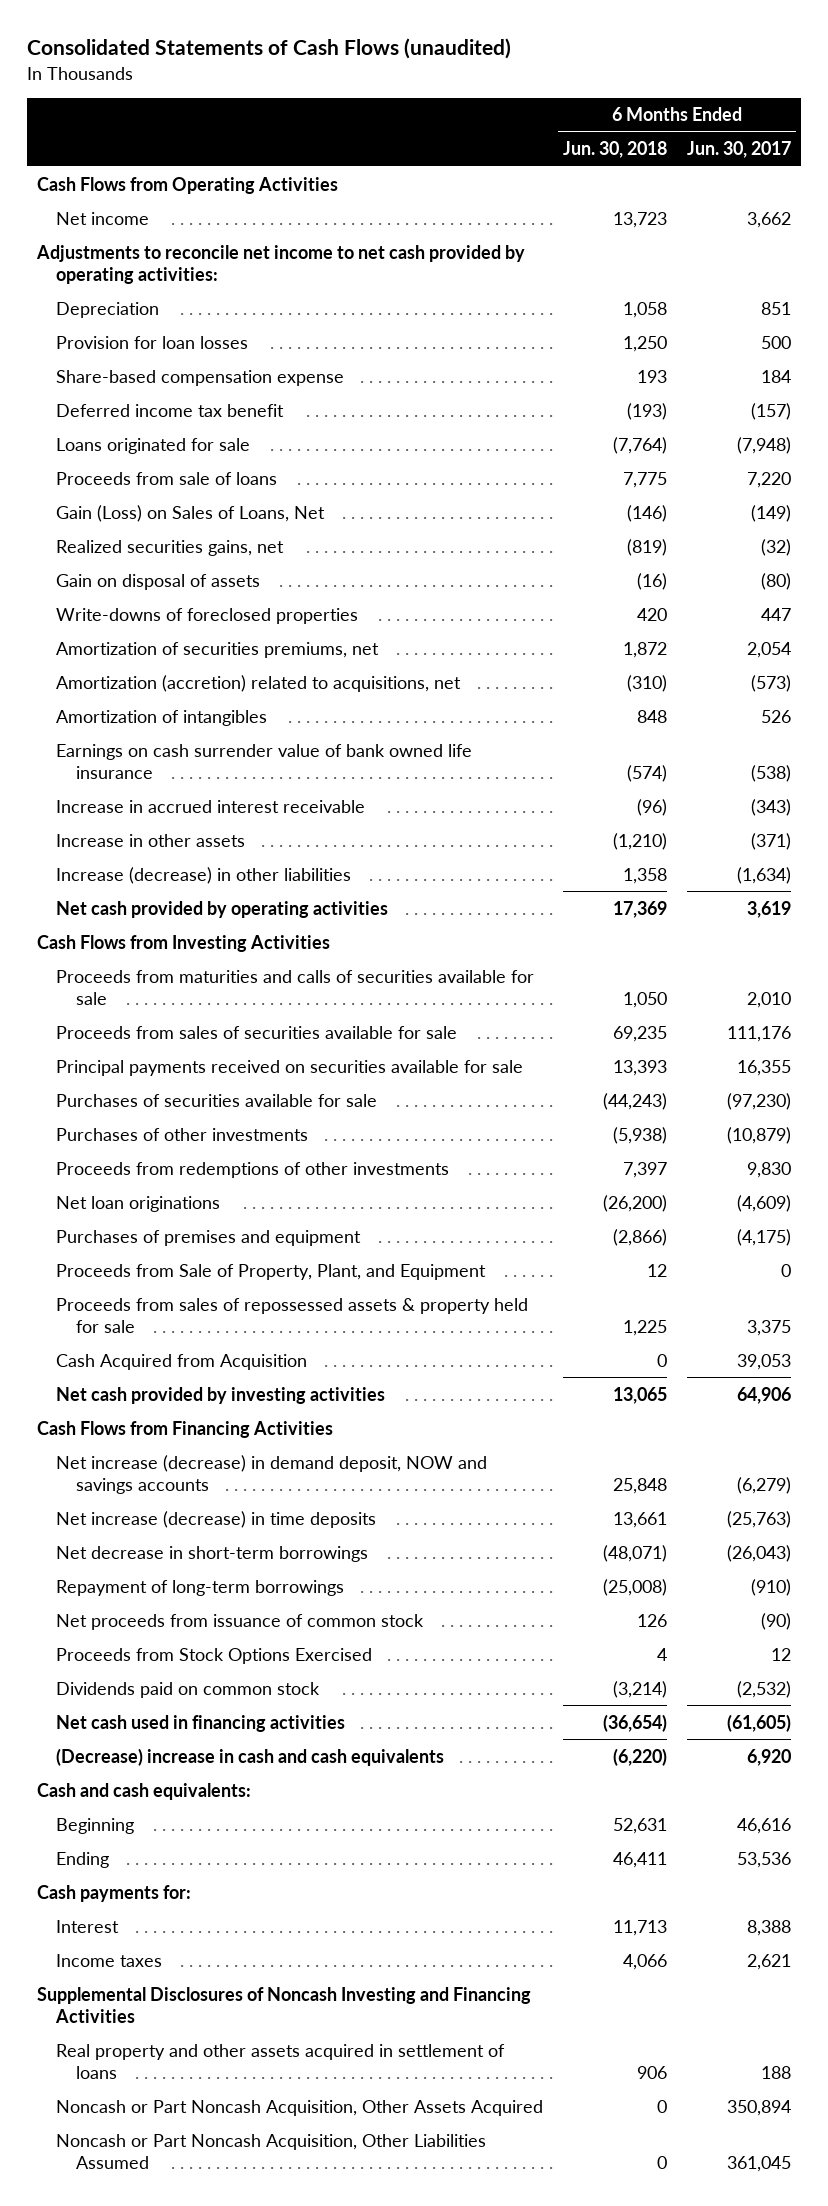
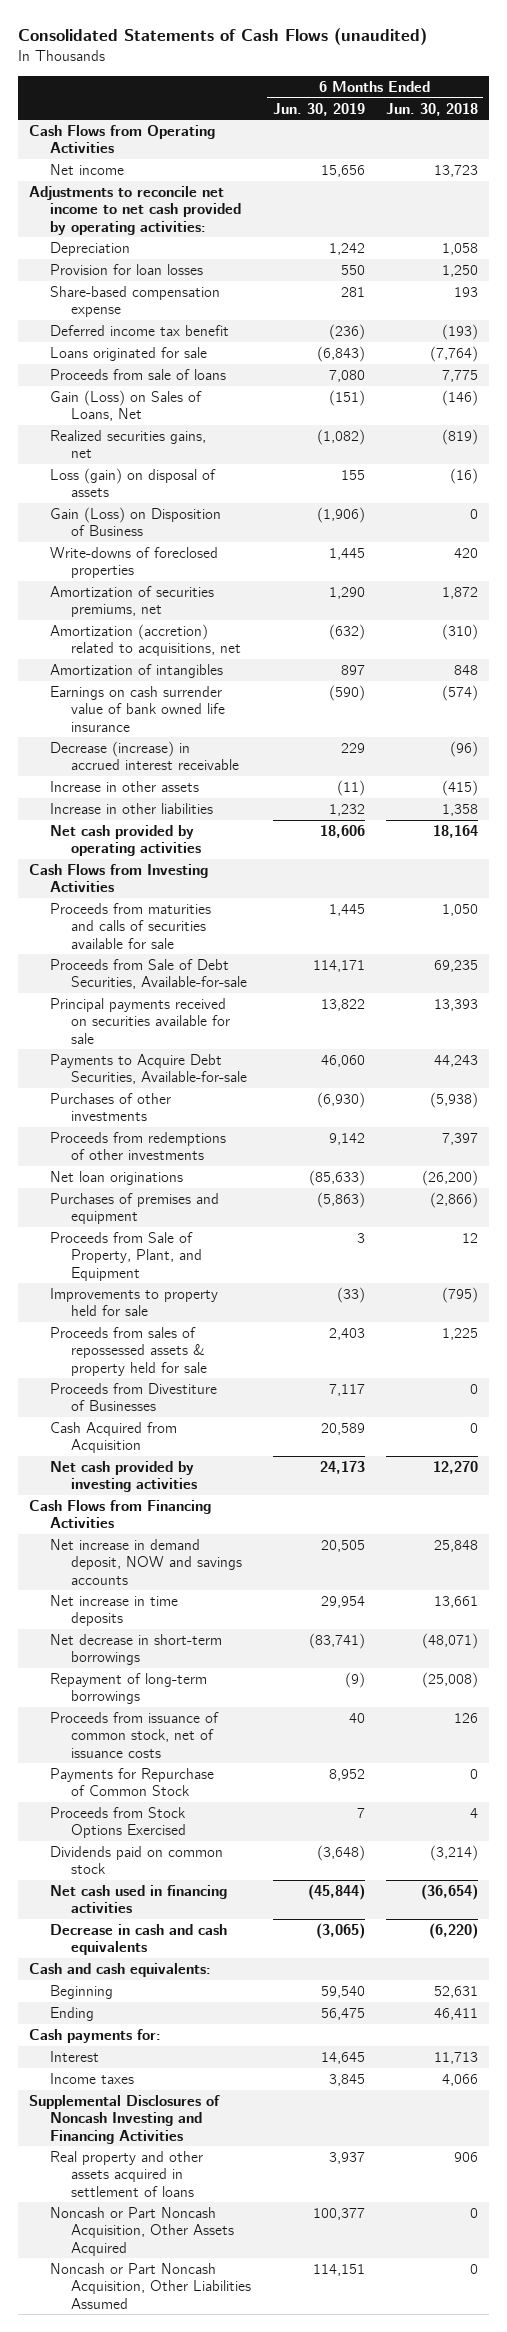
- | 6 Months Ended Jun. 30, 2018 | 6 Months Ended Jun. 30, 2017
+ | 6 Months Ended Jun. 30, 2019 | 6 Months Ended Jun. 30, 2018
- Gain on disposal of assets | (16) | (80)
+ Loss (gain) on disposal of assets | 155 | (16)
+ Gain (Loss) on Disposition of Business | (1,906) | 0
- Increase in accrued interest receivable | (96) | (343)
- Increase in other assets | (1,210) | (371)
- Increase (decrease) in other liabilities | 1,358 | (1,634)
- Net cash provided by operating activities | 17,369 | 3,619
+ Decrease (increase) in accrued interest receivable | 229 | (96)
+ Increase in other assets | (11) | (415)
+ Increase in other liabilities | 1,232 | 1,358
+ Net cash provided by operating activities | 18,606 | 18,164
- Proceeds from sales of securities available for sale | 69,235 | 111,176
+ Proceeds from Sale of Debt Securities, Available-for-sale | 114,171 | 69,235
- Purchases of securities available for sale | (44,243) | (97,230)
+ Payments to Acquire Debt Securities, Available-for-sale | 46,060 | 44,243
+ Improvements to property held for sale | (33) | (795)
+ Proceeds from Divestiture of Businesses | 7,117 | 0
- Net cash provided by investing activities | 13,065 | 64,906
+ Net cash provided by investing activities | 24,173 | 12,270
- Net increase (decrease) in demand deposit, NOW and savings accounts | 25,848 | (6,279)
- Net increase (decrease) in time deposits | 13,661 | (25,763)
+ Net increase in demand deposit, NOW and savings accounts | 20,505 | 25,848
+ Net increase in time deposits | 29,954 | 13,661
- Net proceeds from issuance of common stock | 126 | (90)
+ Proceeds from issuance of common stock, net of issuance costs | 40 | 126
+ Payments for Repurchase of Common Stock | 8,952 | 0
- (Decrease) increase in cash and cash equivalents | (6,220) | 6,920
+ Decrease in cash and cash equivalents | (3,065) | (6,220)

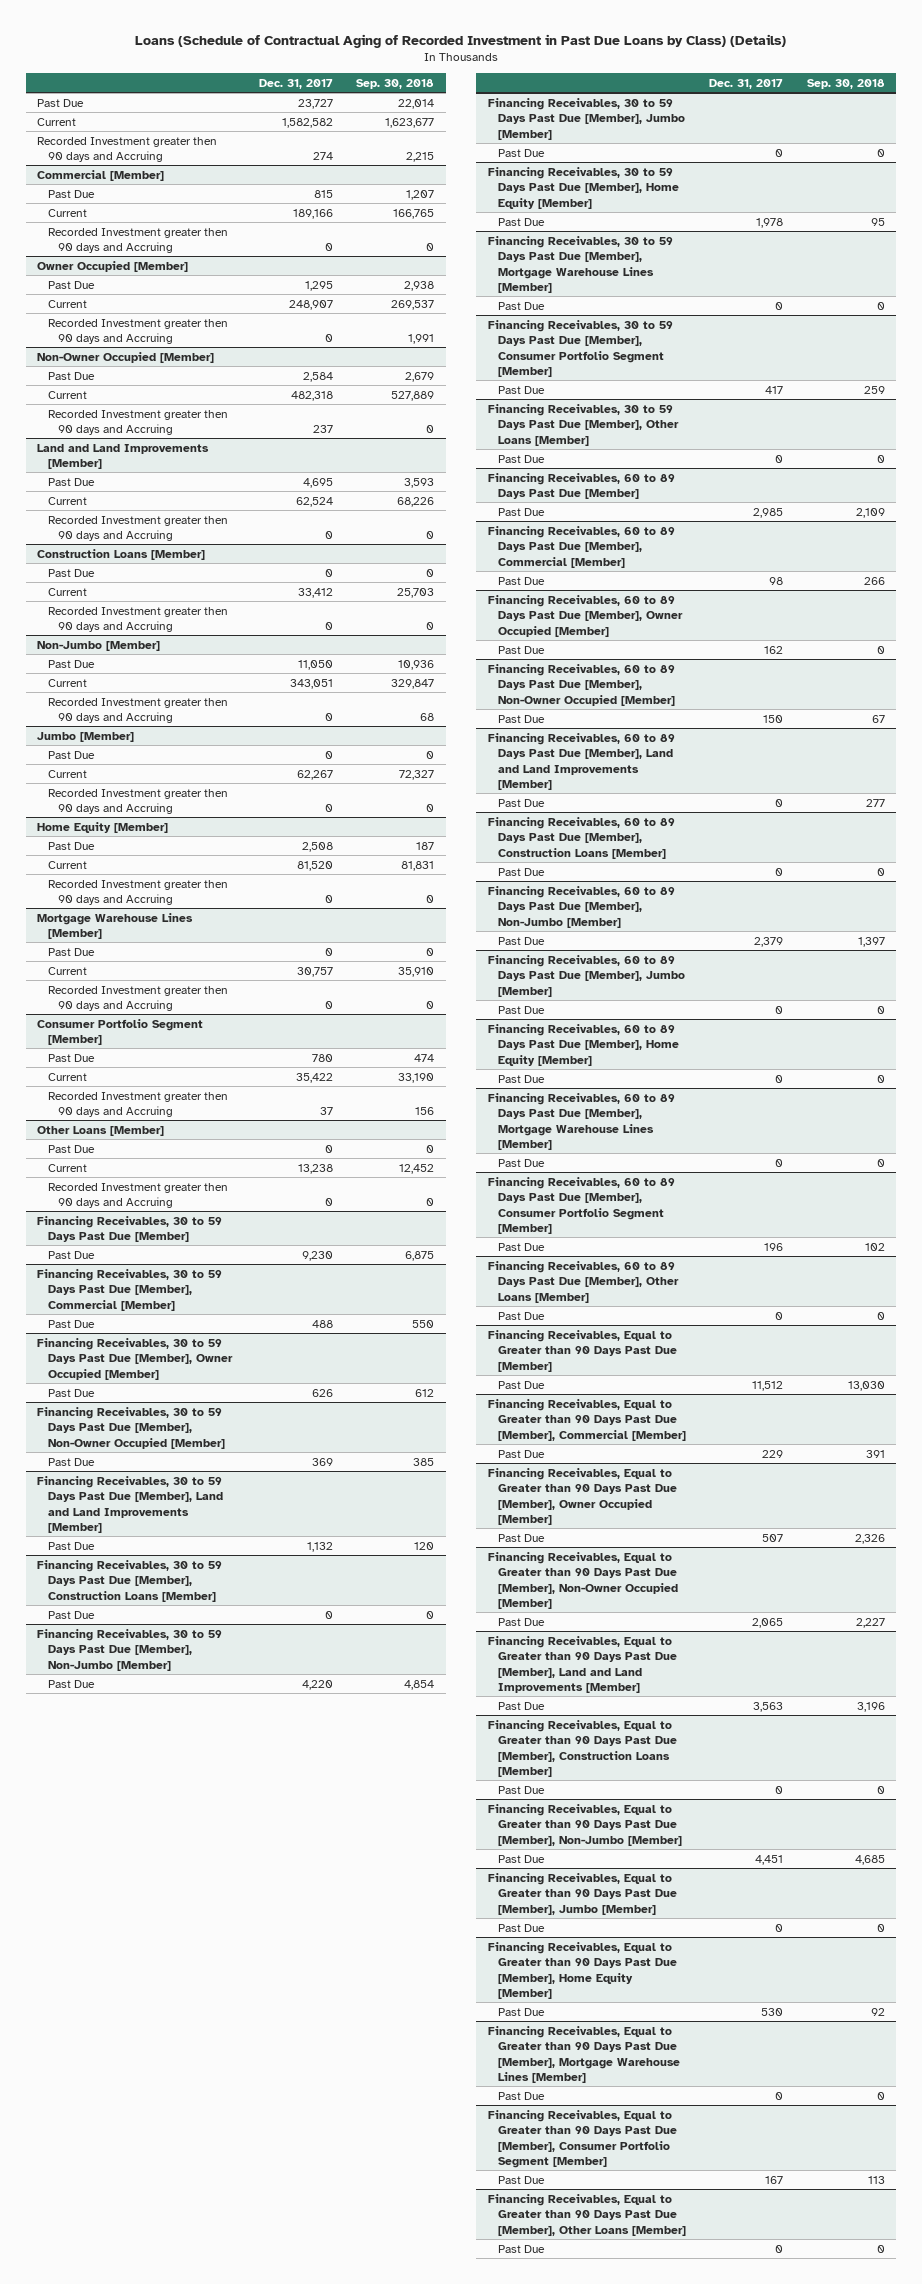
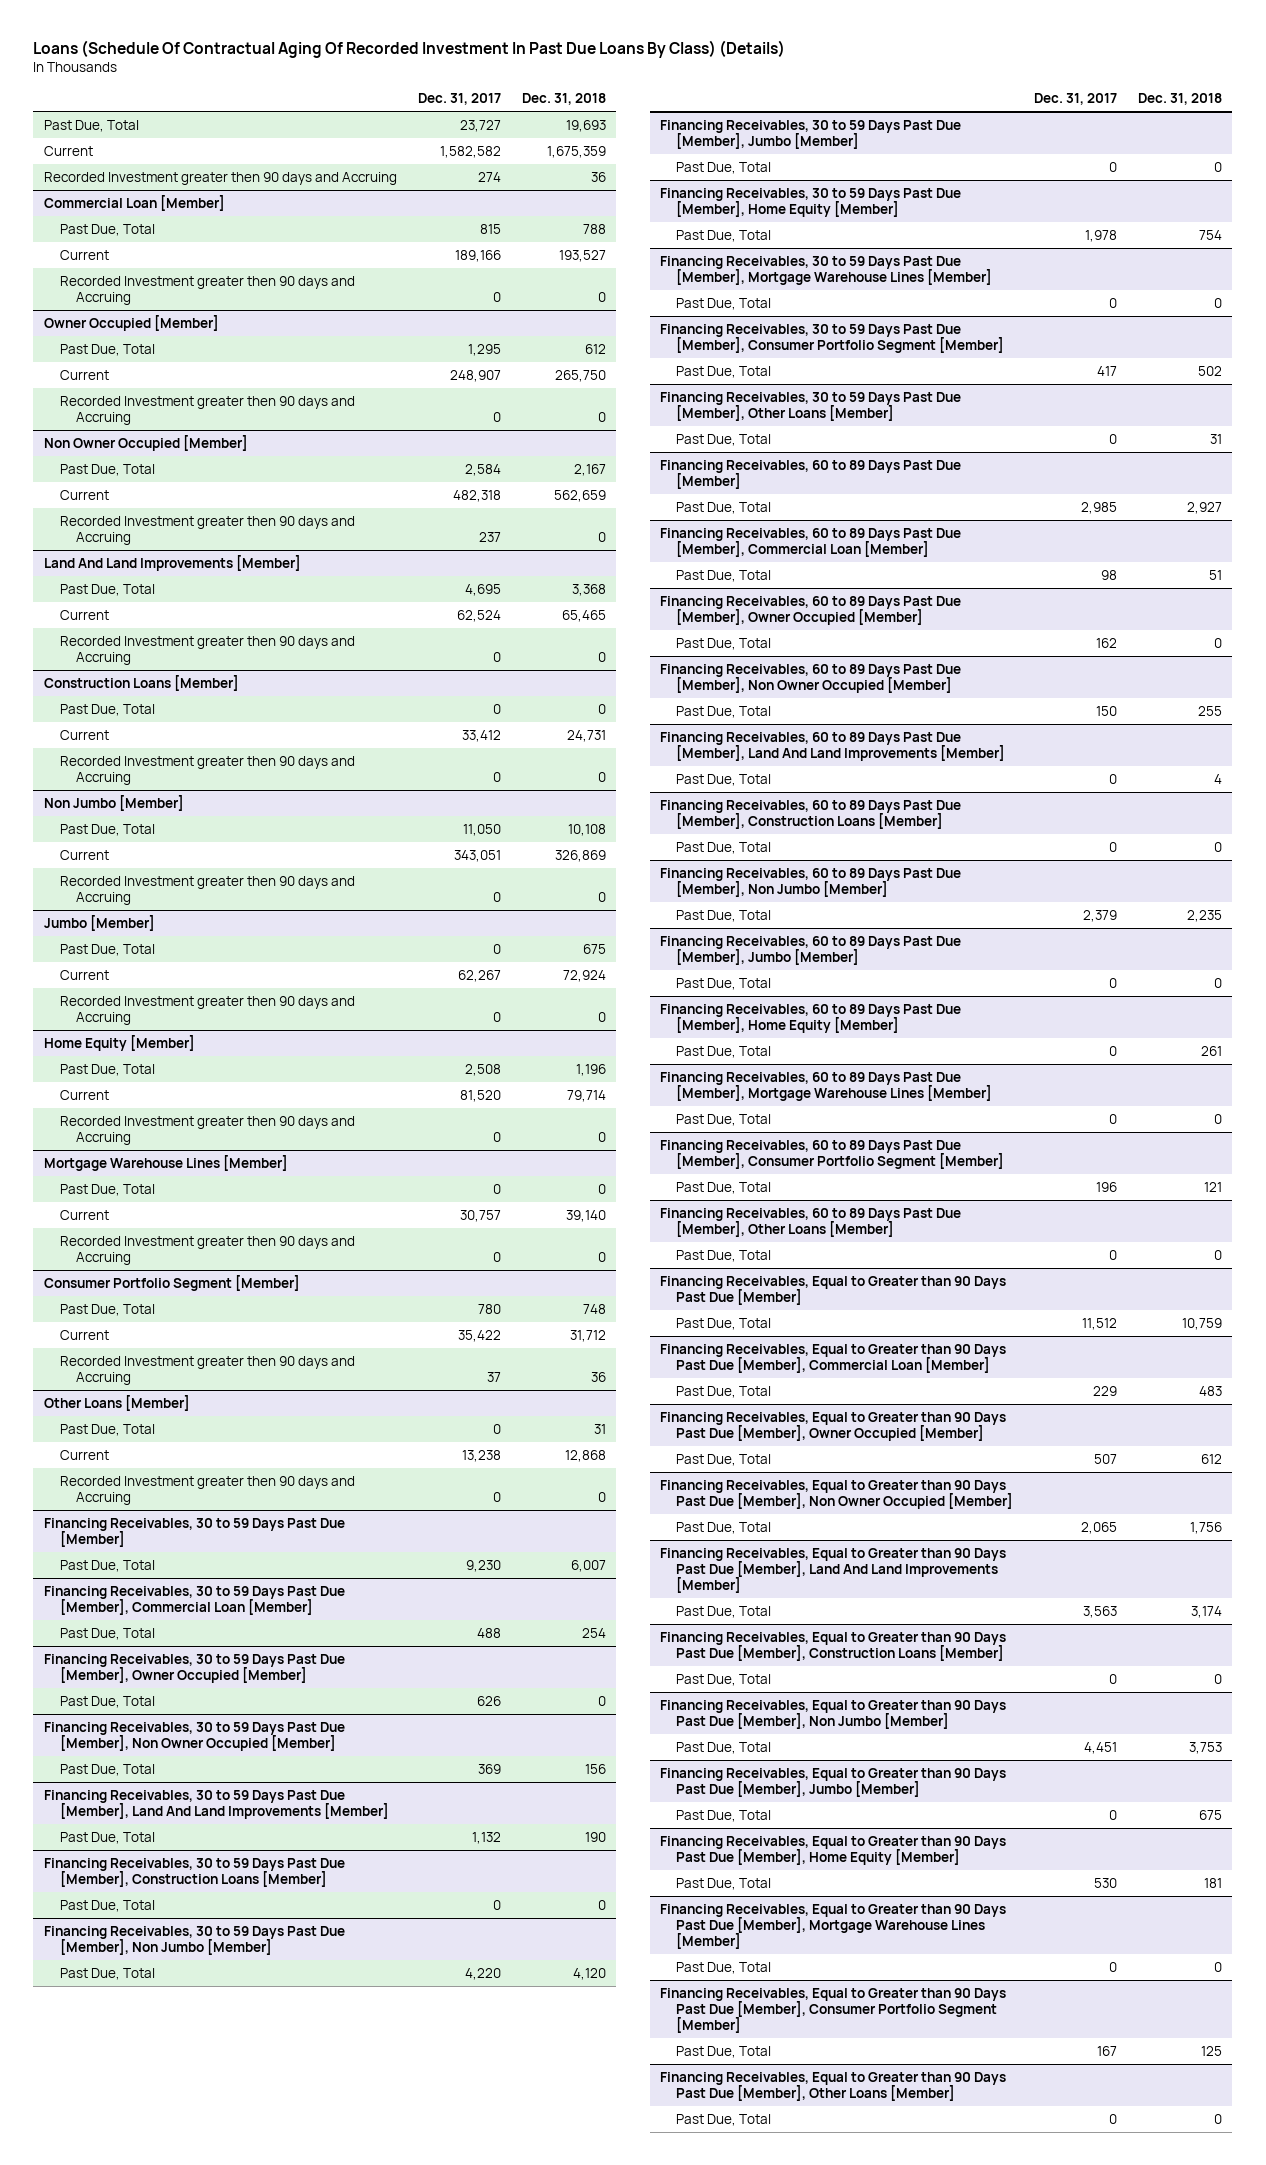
- Loans (Schedule of Contractual Aging of Recorded Investment in Past Due Loans by Class) (Details)
+ Loans (Schedule Of Contractual Aging Of Recorded Investment In Past Due Loans By Class) (Details)
- | Dec. 31, 2017 | Sep. 30, 2018
+ | Dec. 31, 2017 | Dec. 31, 2018
- Past Due | 23,727 | 22,014
+ Past Due, Total | 23,727 | 19,693
- Commercial [Member]
- Past Due | 815 | 1,207
+ Commercial Loan [Member]
+ Past Due, Total | 815 | 788
@ Owner Occupied [Member]
- Past Due | 1,295 | 2,938
+ Past Due, Total | 1,295 | 612
- Non-Owner Occupied [Member]
- Past Due | 2,584 | 2,679
+ Non Owner Occupied [Member]
+ Past Due, Total | 2,584 | 2,167
- Land and Land Improvements [Member]
- Past Due | 4,695 | 3,593
+ Land And Land Improvements [Member]
+ Past Due, Total | 4,695 | 3,368
@ Construction Loans [Member]
- Past Due | 0 | 0
+ Past Due, Total | 0 | 0
- Non-Jumbo [Member]
- Past Due | 11,050 | 10,936
+ Non Jumbo [Member]
+ Past Due, Total | 11,050 | 10,108
@ Jumbo [Member]
- Past Due | 0 | 0
+ Past Due, Total | 0 | 675
@ Home Equity [Member]
- Past Due | 2,508 | 187
+ Past Due, Total | 2,508 | 1,196
@ Mortgage Warehouse Lines [Member]
- Past Due | 0 | 0
+ Past Due, Total | 0 | 0
@ Consumer Portfolio Segment [Member]
- Past Due | 780 | 474
+ Past Due, Total | 780 | 748
@ Other Loans [Member]
- Past Due | 0 | 0
+ Past Due, Total | 0 | 31
@ Financing Receivables, 30 to 59 Days Past Due [Member]
- Past Due | 9,230 | 6,875
- Financing Receivables, 30 to 59 Days Past Due [Member], Commercial [Member]
- Past Due | 488 | 550
@ Financing Receivables, 30 to 59 Days Past Due [Member]
+ Past Due, Total | 9,230 | 6,007
+ Financing Receivables, 30 to 59 Days Past Due [Member], Commercial Loan [Member]
+ Past Due, Total | 488 | 254
@ Financing Receivables, 30 to 59 Days Past Due [Member], Owner Occupied [Member]
- Past Due | 626 | 612
- Financing Receivables, 30 to 59 Days Past Due [Member], Non-Owner Occupied [Member]
- Past Due | 369 | 385
- Financing Receivables, 30 to 59 Days Past Due [Member], Land and Land Improvements [Member]
- Past Due | 1,132 | 120
@ Financing Receivables, 30 to 59 Days Past Due [Member], Owner Occupied [Member]
+ Past Due, Total | 626 | 0
+ Financing Receivables, 30 to 59 Days Past Due [Member], Non Owner Occupied [Member]
+ Past Due, Total | 369 | 156
+ Financing Receivables, 30 to 59 Days Past Due [Member], Land And Land Improvements [Member]
+ Past Due, Total | 1,132 | 190
@ Financing Receivables, 30 to 59 Days Past Due [Member], Construction Loans [Member]
- Past Due | 0 | 0
- Financing Receivables, 30 to 59 Days Past Due [Member], Non-Jumbo [Member]
- Past Due | 4,220 | 4,854
@ Financing Receivables, 30 to 59 Days Past Due [Member], Construction Loans [Member]
+ Past Due, Total | 0 | 0
+ Financing Receivables, 30 to 59 Days Past Due [Member], Non Jumbo [Member]
+ Past Due, Total | 4,220 | 4,120
@ Financing Receivables, 30 to 59 Days Past Due [Member], Jumbo [Member]
- Past Due | 0 | 0
+ Past Due, Total | 0 | 0
@ Financing Receivables, 30 to 59 Days Past Due [Member], Home Equity [Member]
- Past Due | 1,978 | 95
+ Past Due, Total | 1,978 | 754
@ Financing Receivables, 30 to 59 Days Past Due [Member], Mortgage Warehouse Lines [Member]
- Past Due | 0 | 0
+ Past Due, Total | 0 | 0
@ Financing Receivables, 30 to 59 Days Past Due [Member], Consumer Portfolio Segment [Member]
- Past Due | 417 | 259
+ Past Due, Total | 417 | 502
@ Financing Receivables, 30 to 59 Days Past Due [Member], Other Loans [Member]
- Past Due | 0 | 0
+ Past Due, Total | 0 | 31
@ Financing Receivables, 60 to 89 Days Past Due [Member]
- Past Due | 2,985 | 2,109
- Financing Receivables, 60 to 89 Days Past Due [Member], Commercial [Member]
- Past Due | 98 | 266
@ Financing Receivables, 60 to 89 Days Past Due [Member]
+ Past Due, Total | 2,985 | 2,927
+ Financing Receivables, 60 to 89 Days Past Due [Member], Commercial Loan [Member]
+ Past Due, Total | 98 | 51
@ Financing Receivables, 60 to 89 Days Past Due [Member], Owner Occupied [Member]
- Past Due | 162 | 0
- Financing Receivables, 60 to 89 Days Past Due [Member], Non-Owner Occupied [Member]
- Past Due | 150 | 67
- Financing Receivables, 60 to 89 Days Past Due [Member], Land and Land Improvements [Member]
- Past Due | 0 | 277
@ Financing Receivables, 60 to 89 Days Past Due [Member], Owner Occupied [Member]
+ Past Due, Total | 162 | 0
+ Financing Receivables, 60 to 89 Days Past Due [Member], Non Owner Occupied [Member]
+ Past Due, Total | 150 | 255
+ Financing Receivables, 60 to 89 Days Past Due [Member], Land And Land Improvements [Member]
+ Past Due, Total | 0 | 4
@ Financing Receivables, 60 to 89 Days Past Due [Member], Construction Loans [Member]
- Past Due | 0 | 0
- Financing Receivables, 60 to 89 Days Past Due [Member], Non-Jumbo [Member]
- Past Due | 2,379 | 1,397
@ Financing Receivables, 60 to 89 Days Past Due [Member], Construction Loans [Member]
+ Past Due, Total | 0 | 0
+ Financing Receivables, 60 to 89 Days Past Due [Member], Non Jumbo [Member]
+ Past Due, Total | 2,379 | 2,235
@ Financing Receivables, 60 to 89 Days Past Due [Member], Jumbo [Member]
- Past Due | 0 | 0
+ Past Due, Total | 0 | 0
@ Financing Receivables, 60 to 89 Days Past Due [Member], Home Equity [Member]
- Past Due | 0 | 0
+ Past Due, Total | 0 | 261
@ Financing Receivables, 60 to 89 Days Past Due [Member], Mortgage Warehouse Lines [Member]
- Past Due | 0 | 0
+ Past Due, Total | 0 | 0
@ Financing Receivables, 60 to 89 Days Past Due [Member], Consumer Portfolio Segment [Member]
- Past Due | 196 | 102
+ Past Due, Total | 196 | 121
@ Financing Receivables, 60 to 89 Days Past Due [Member], Other Loans [Member]
- Past Due | 0 | 0
+ Past Due, Total | 0 | 0
@ Financing Receivables, Equal to Greater than 90 Days Past Due [Member]
- Past Due | 11,512 | 13,030
- Financing Receivables, Equal to Greater than 90 Days Past Due [Member], Commercial [Member]
- Past Due | 229 | 391
@ Financing Receivables, Equal to Greater than 90 Days Past Due [Member]
+ Past Due, Total | 11,512 | 10,759
+ Financing Receivables, Equal to Greater than 90 Days Past Due [Member], Commercial Loan [Member]
+ Past Due, Total | 229 | 483
@ Financing Receivables, Equal to Greater than 90 Days Past Due [Member], Owner Occupied [Member]
- Past Due | 507 | 2,326
- Financing Receivables, Equal to Greater than 90 Days Past Due [Member], Non-Owner Occupied [Member]
- Past Due | 2,065 | 2,227
- Financing Receivables, Equal to Greater than 90 Days Past Due [Member], Land and Land Improvements [Member]
- Past Due | 3,563 | 3,196
@ Financing Receivables, Equal to Greater than 90 Days Past Due [Member], Owner Occupied [Member]
+ Past Due, Total | 507 | 612
+ Financing Receivables, Equal to Greater than 90 Days Past Due [Member], Non Owner Occupied [Member]
+ Past Due, Total | 2,065 | 1,756
+ Financing Receivables, Equal to Greater than 90 Days Past Due [Member], Land And Land Improvements [Member]
+ Past Due, Total | 3,563 | 3,174
@ Financing Receivables, Equal to Greater than 90 Days Past Due [Member], Construction Loans [Member]
- Past Due | 0 | 0
- Financing Receivables, Equal to Greater than 90 Days Past Due [Member], Non-Jumbo [Member]
- Past Due | 4,451 | 4,685
@ Financing Receivables, Equal to Greater than 90 Days Past Due [Member], Construction Loans [Member]
+ Past Due, Total | 0 | 0
+ Financing Receivables, Equal to Greater than 90 Days Past Due [Member], Non Jumbo [Member]
+ Past Due, Total | 4,451 | 3,753
@ Financing Receivables, Equal to Greater than 90 Days Past Due [Member], Jumbo [Member]
- Past Due | 0 | 0
+ Past Due, Total | 0 | 675
@ Financing Receivables, Equal to Greater than 90 Days Past Due [Member], Home Equity [Member]
- Past Due | 530 | 92
+ Past Due, Total | 530 | 181
@ Financing Receivables, Equal to Greater than 90 Days Past Due [Member], Mortgage Warehouse Lines [Member]
- Past Due | 0 | 0
+ Past Due, Total | 0 | 0
@ Financing Receivables, Equal to Greater than 90 Days Past Due [Member], Consumer Portfolio Segment [Member]
- Past Due | 167 | 113
+ Past Due, Total | 167 | 125
@ Financing Receivables, Equal to Greater than 90 Days Past Due [Member], Other Loans [Member]
- Past Due | 0 | 0
+ Past Due, Total | 0 | 0

